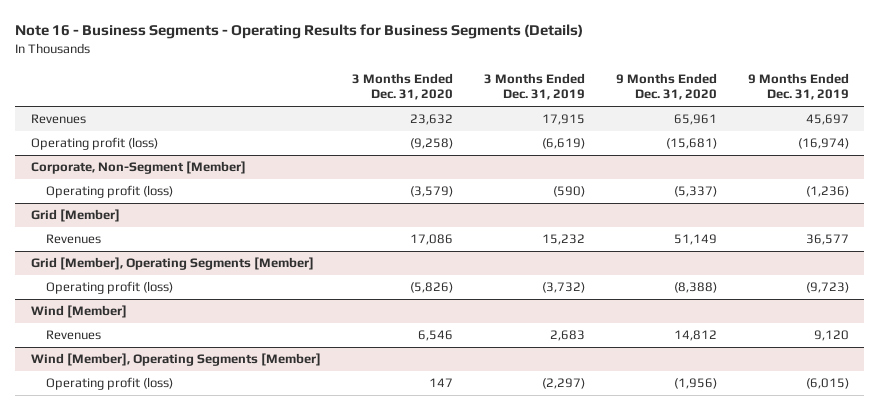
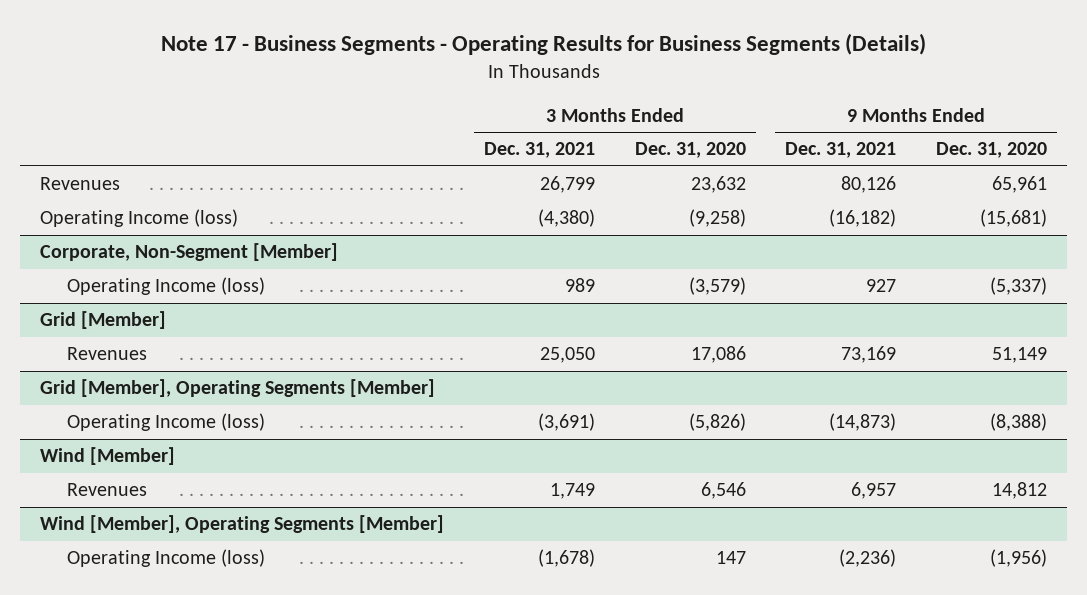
- Note 16 - Business Segments - Operating Results for Business Segments (Details)
+ Note 17 - Business Segments - Operating Results for Business Segments (Details)
- | 3 Months Ended Dec. 31, 2020 | 3 Months Ended Dec. 31, 2019 | 9 Months Ended Dec. 31, 2020 | 9 Months Ended Dec. 31, 2019
+ | 3 Months Ended Dec. 31, 2021 | 3 Months Ended Dec. 31, 2020 | 9 Months Ended Dec. 31, 2021 | 9 Months Ended Dec. 31, 2020
- Operating profit (loss) | (9,258) | (6,619) | (15,681) | (16,974)
+ Operating Income (loss) | (4,380) | (9,258) | (16,182) | (15,681)
@ Corporate, Non-Segment [Member]
- Operating profit (loss) | (3,579) | (590) | (5,337) | (1,236)
+ Operating Income (loss) | 989 | (3,579) | 927 | (5,337)
@ Grid [Member], Operating Segments [Member]
- Operating profit (loss) | (5,826) | (3,732) | (8,388) | (9,723)
+ Operating Income (loss) | (3,691) | (5,826) | (14,873) | (8,388)
@ Wind [Member], Operating Segments [Member]
- Operating profit (loss) | 147 | (2,297) | (1,956) | (6,015)
+ Operating Income (loss) | (1,678) | 147 | (2,236) | (1,956)

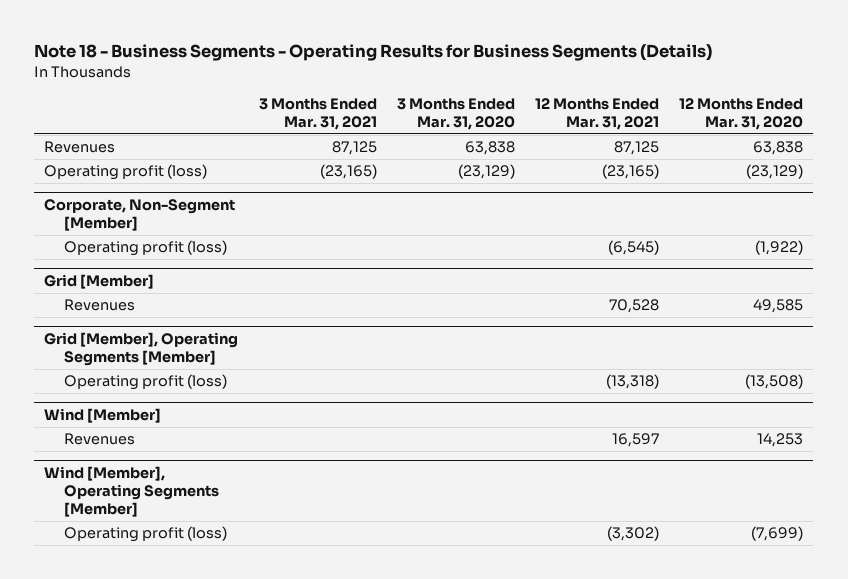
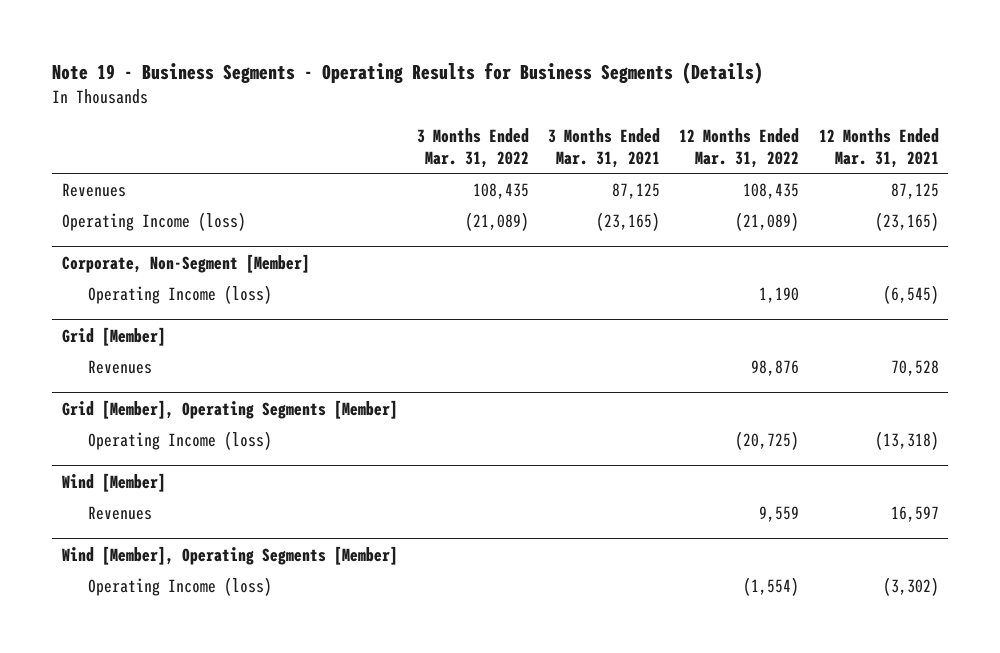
- Note 18 - Business Segments - Operating Results for Business Segments (Details)
+ Note 19 - Business Segments - Operating Results for Business Segments (Details)
- | 3 Months Ended Mar. 31, 2021 | 3 Months Ended Mar. 31, 2020 | 12 Months Ended Mar. 31, 2021 | 12 Months Ended Mar. 31, 2020
+ | 3 Months Ended Mar. 31, 2022 | 3 Months Ended Mar. 31, 2021 | 12 Months Ended Mar. 31, 2022 | 12 Months Ended Mar. 31, 2021
- Operating profit (loss) | (23,165) | (23,129) | (23,165) | (23,129)
+ Operating Income (loss) | (21,089) | (23,165) | (21,089) | (23,165)
@ Corporate, Non-Segment [Member]
- Operating profit (loss) | | | (6,545) | (1,922)
+ Operating Income (loss) | | | 1,190 | (6,545)
@ Grid [Member], Operating Segments [Member]
- Operating profit (loss) | | | (13,318) | (13,508)
+ Operating Income (loss) | | | (20,725) | (13,318)
@ Wind [Member], Operating Segments [Member]
- Operating profit (loss) | | | (3,302) | (7,699)
+ Operating Income (loss) | | | (1,554) | (3,302)

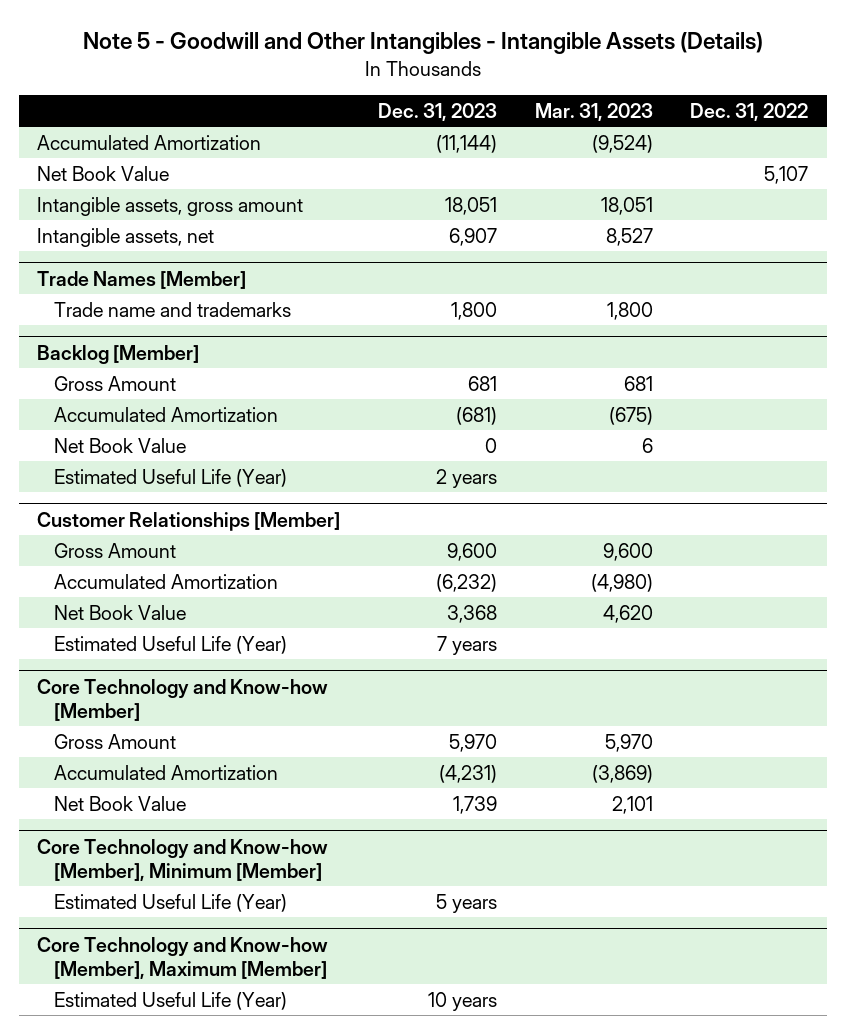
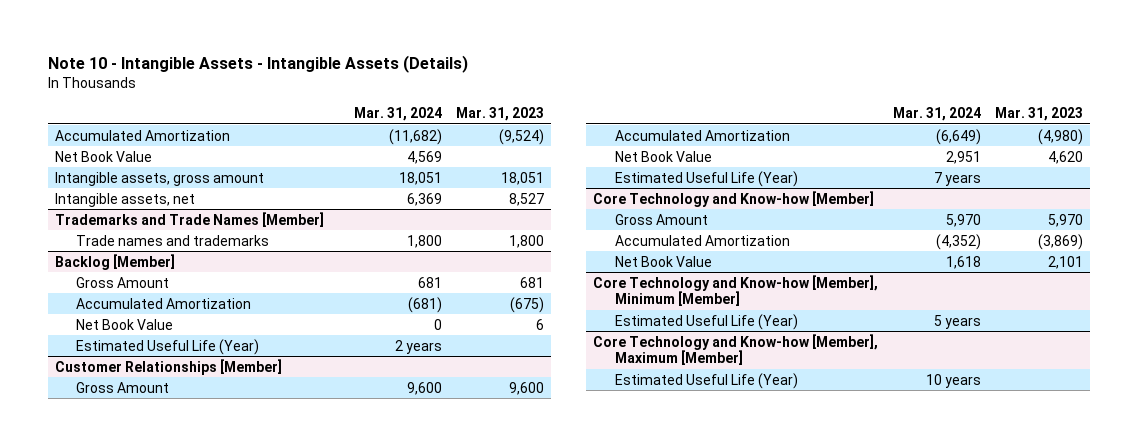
- Note 5 - Goodwill and Other Intangibles - Intangible Assets (Details)
+ Note 10 - Intangible Assets - Intangible Assets (Details)
- | Dec. 31, 2023 | Mar. 31, 2023 | Dec. 31, 2022
+ | Mar. 31, 2024 | Mar. 31, 2023
- Trade Names [Member]
- Trade name and trademarks | 1,800 | 1,800 |
+ Trademarks and Trade Names [Member]
+ Trade names and trademarks | 1,800 | 1,800

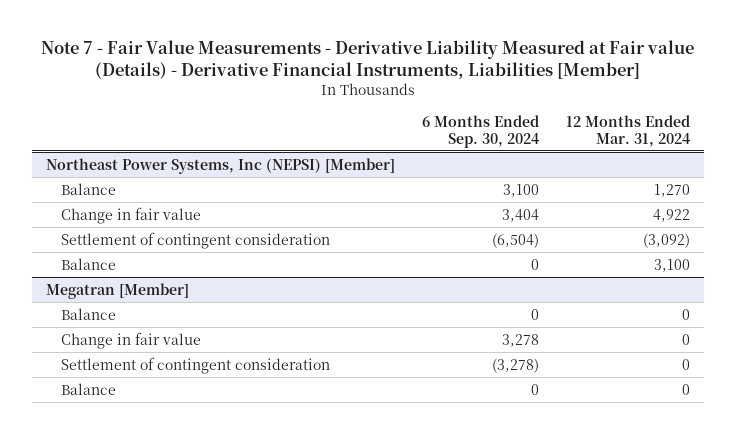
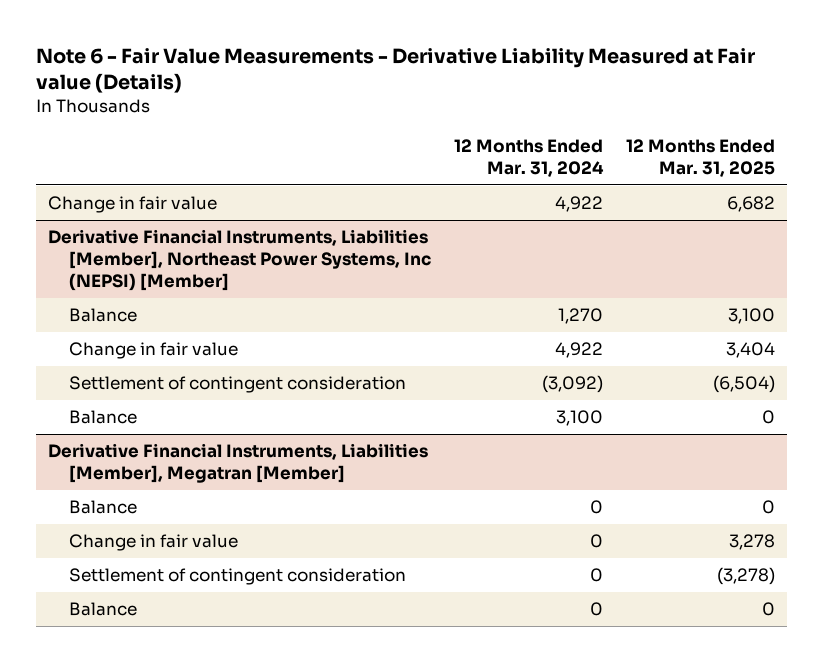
- Note 7 - Fair Value Measurements - Derivative Liability Measured at Fair value (Details) - Derivative Financial Instruments, Liabilities [Member]
+ Note 6 - Fair Value Measurements - Derivative Liability Measured at Fair value (Details)
- | 6 Months Ended Sep. 30, 2024 | 12 Months Ended Mar. 31, 2024
+ | 12 Months Ended Mar. 31, 2024 | 12 Months Ended Mar. 31, 2025
- Northeast Power Systems, Inc (NEPSI) [Member]
+ Change in fair value | 4,922 | 6,682
+ Derivative Financial Instruments, Liabilities [Member], Northeast Power Systems, Inc (NEPSI) [Member]
- Megatran [Member]
+ Derivative Financial Instruments, Liabilities [Member], Megatran [Member]

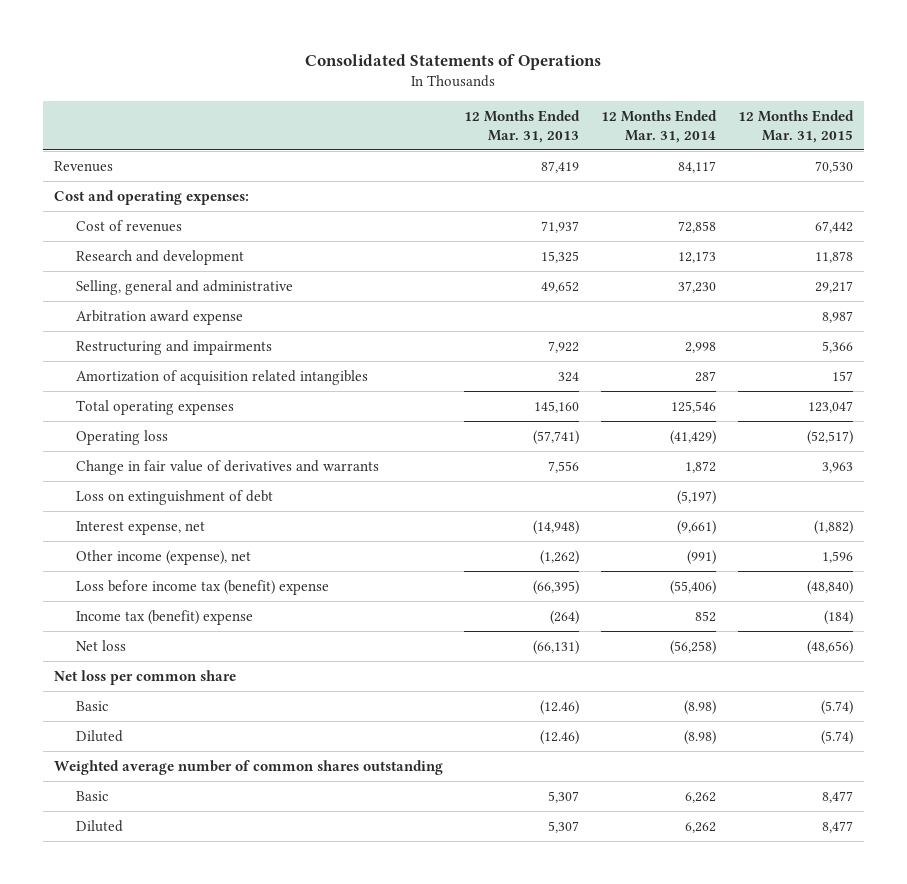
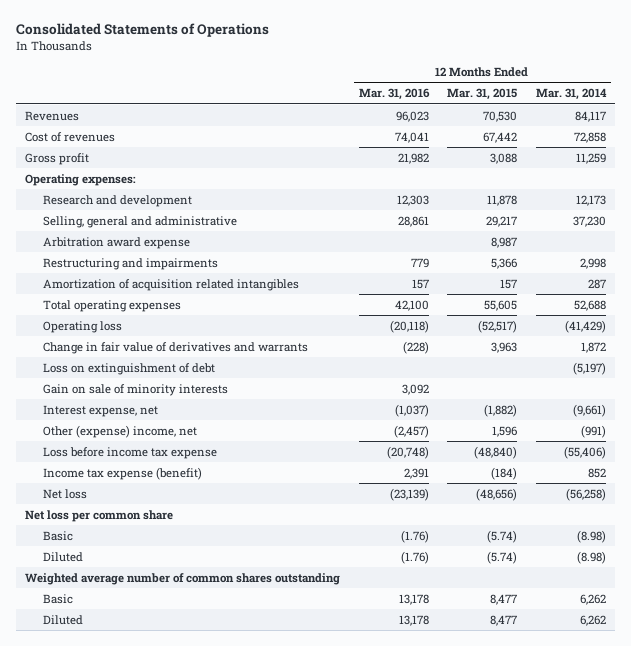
- | 12 Months Ended Mar. 31, 2013 | 12 Months Ended Mar. 31, 2014 | 12 Months Ended Mar. 31, 2015
+ | 12 Months Ended Mar. 31, 2016 | 12 Months Ended Mar. 31, 2015 | 12 Months Ended Mar. 31, 2014
- Cost and operating expenses:
+ Gross profit | 21,982 | 3,088 | 11,259
+ Operating expenses:
- Total operating expenses | 145,160 | 125,546 | 123,047
+ Total operating expenses | 42,100 | 55,605 | 52,688
+ Gain on sale of minority interests | 3,092 | |
- Other income (expense), net | (1,262) | (991) | 1,596
- Loss before income tax (benefit) expense | (66,395) | (55,406) | (48,840)
- Income tax (benefit) expense | (264) | 852 | (184)
+ Other (expense) income, net | (2,457) | 1,596 | (991)
+ Loss before income tax expense | (20,748) | (48,840) | (55,406)
+ Income tax expense (benefit) | 2,391 | (184) | 852

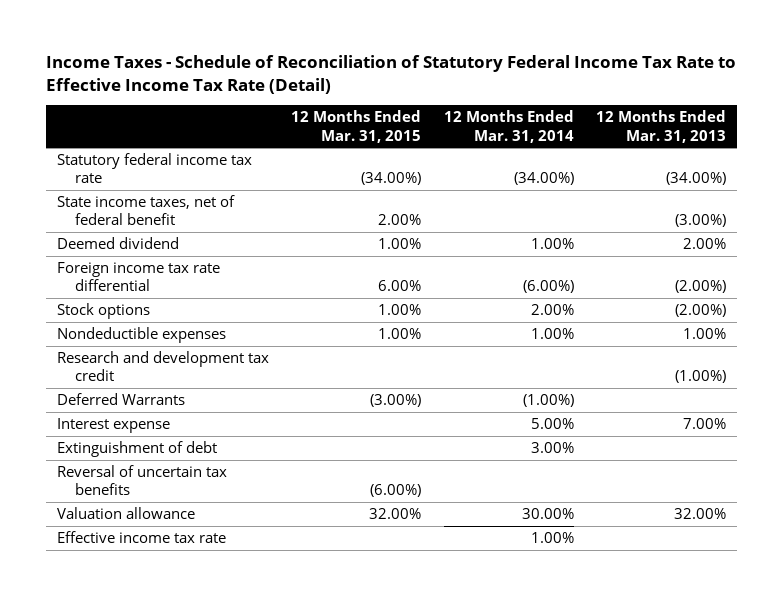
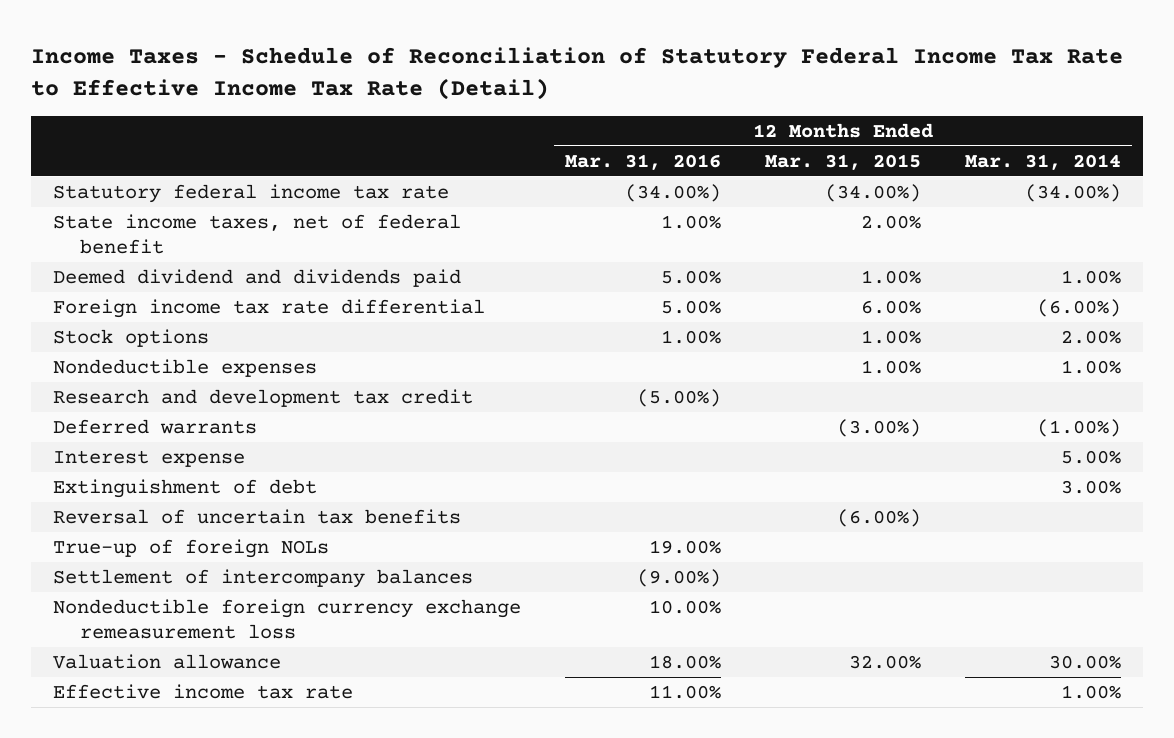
- | 12 Months Ended Mar. 31, 2015 | 12 Months Ended Mar. 31, 2014 | 12 Months Ended Mar. 31, 2013
+ | 12 Months Ended Mar. 31, 2016 | 12 Months Ended Mar. 31, 2015 | 12 Months Ended Mar. 31, 2014
- Deemed dividend | 1.00% | 1.00% | 2.00%
+ Deemed dividend and dividends paid | 5.00% | 1.00% | 1.00%
- Deferred Warrants | (3.00%) | (1.00%) |
+ Deferred warrants | | (3.00%) | (1.00%)
+ True-up of foreign NOLs | 19.00% | |
+ Settlement of intercompany balances | (9.00%) | |
+ Nondeductible foreign currency exchange remeasurement loss | 10.00% | |

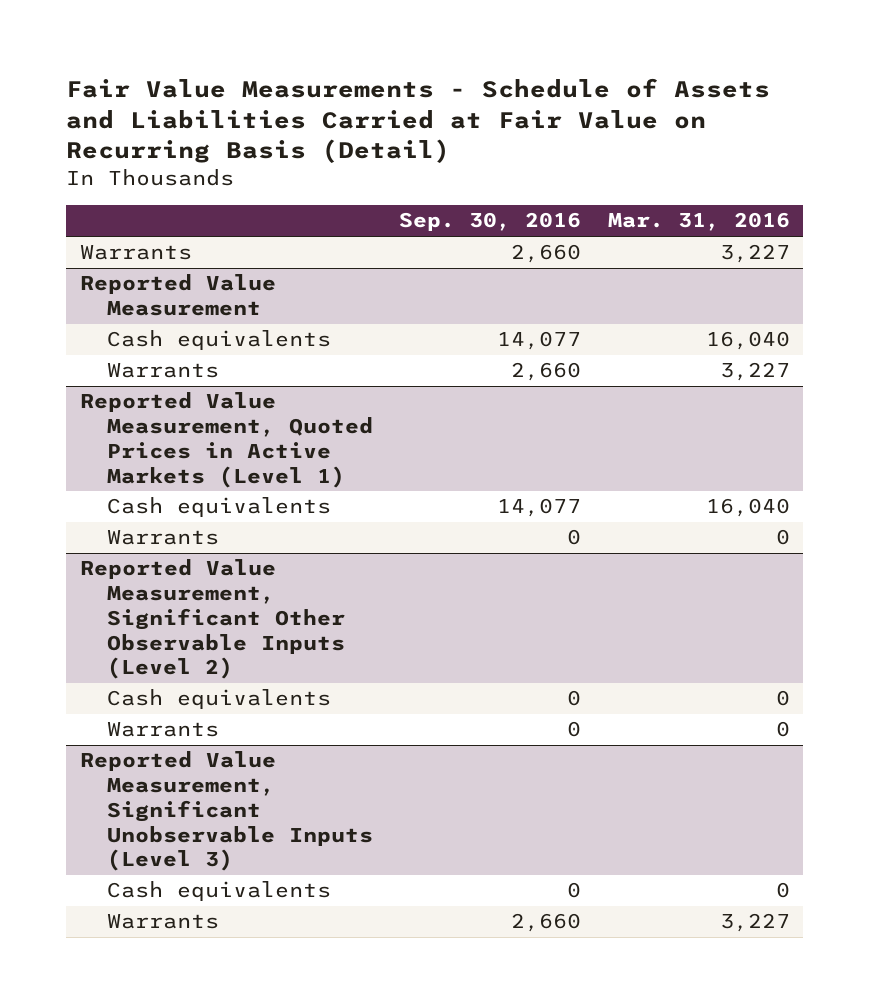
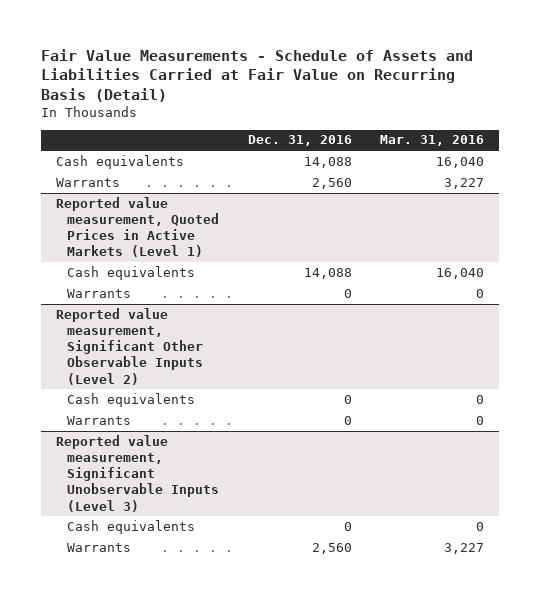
- | Sep. 30, 2016 | Mar. 31, 2016
+ | Dec. 31, 2016 | Mar. 31, 2016
- Warrants | 2,660 | 3,227
- Reported Value Measurement
- Reported Value Measurement, Quoted Prices in Active Markets (Level 1)
+ Reported value measurement, Quoted Prices in Active Markets (Level 1)
- Reported Value Measurement, Significant Other Observable Inputs (Level 2)
+ Reported value measurement, Significant Other Observable Inputs (Level 2)
- Reported Value Measurement, Significant Unobservable Inputs (Level 3)
+ Reported value measurement, Significant Unobservable Inputs (Level 3)

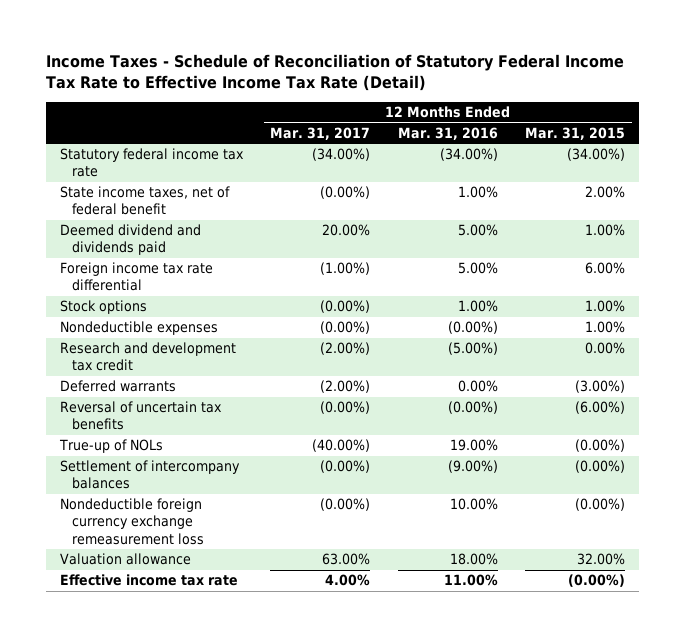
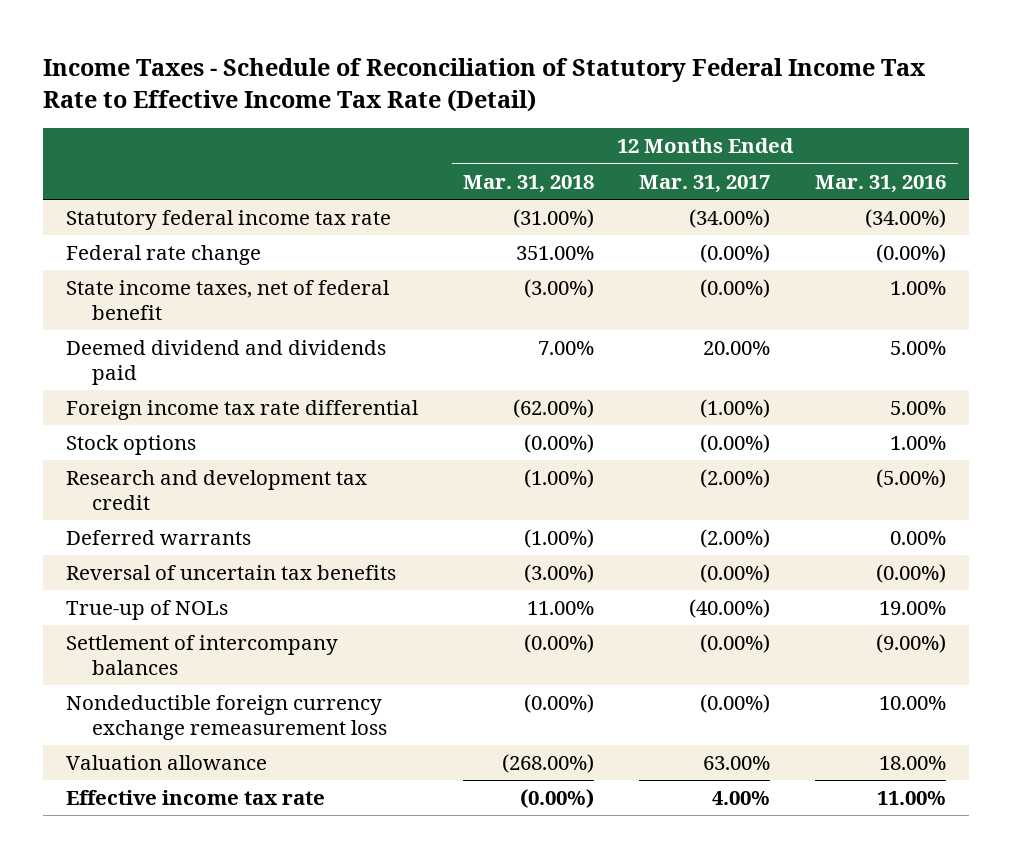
- | 12 Months Ended Mar. 31, 2017 | 12 Months Ended Mar. 31, 2016 | 12 Months Ended Mar. 31, 2015
+ | 12 Months Ended Mar. 31, 2018 | 12 Months Ended Mar. 31, 2017 | 12 Months Ended Mar. 31, 2016
+ Federal rate change | 351.00% | (0.00%) | (0.00%)
- Nondeductible expenses | (0.00%) | (0.00%) | 1.00%

